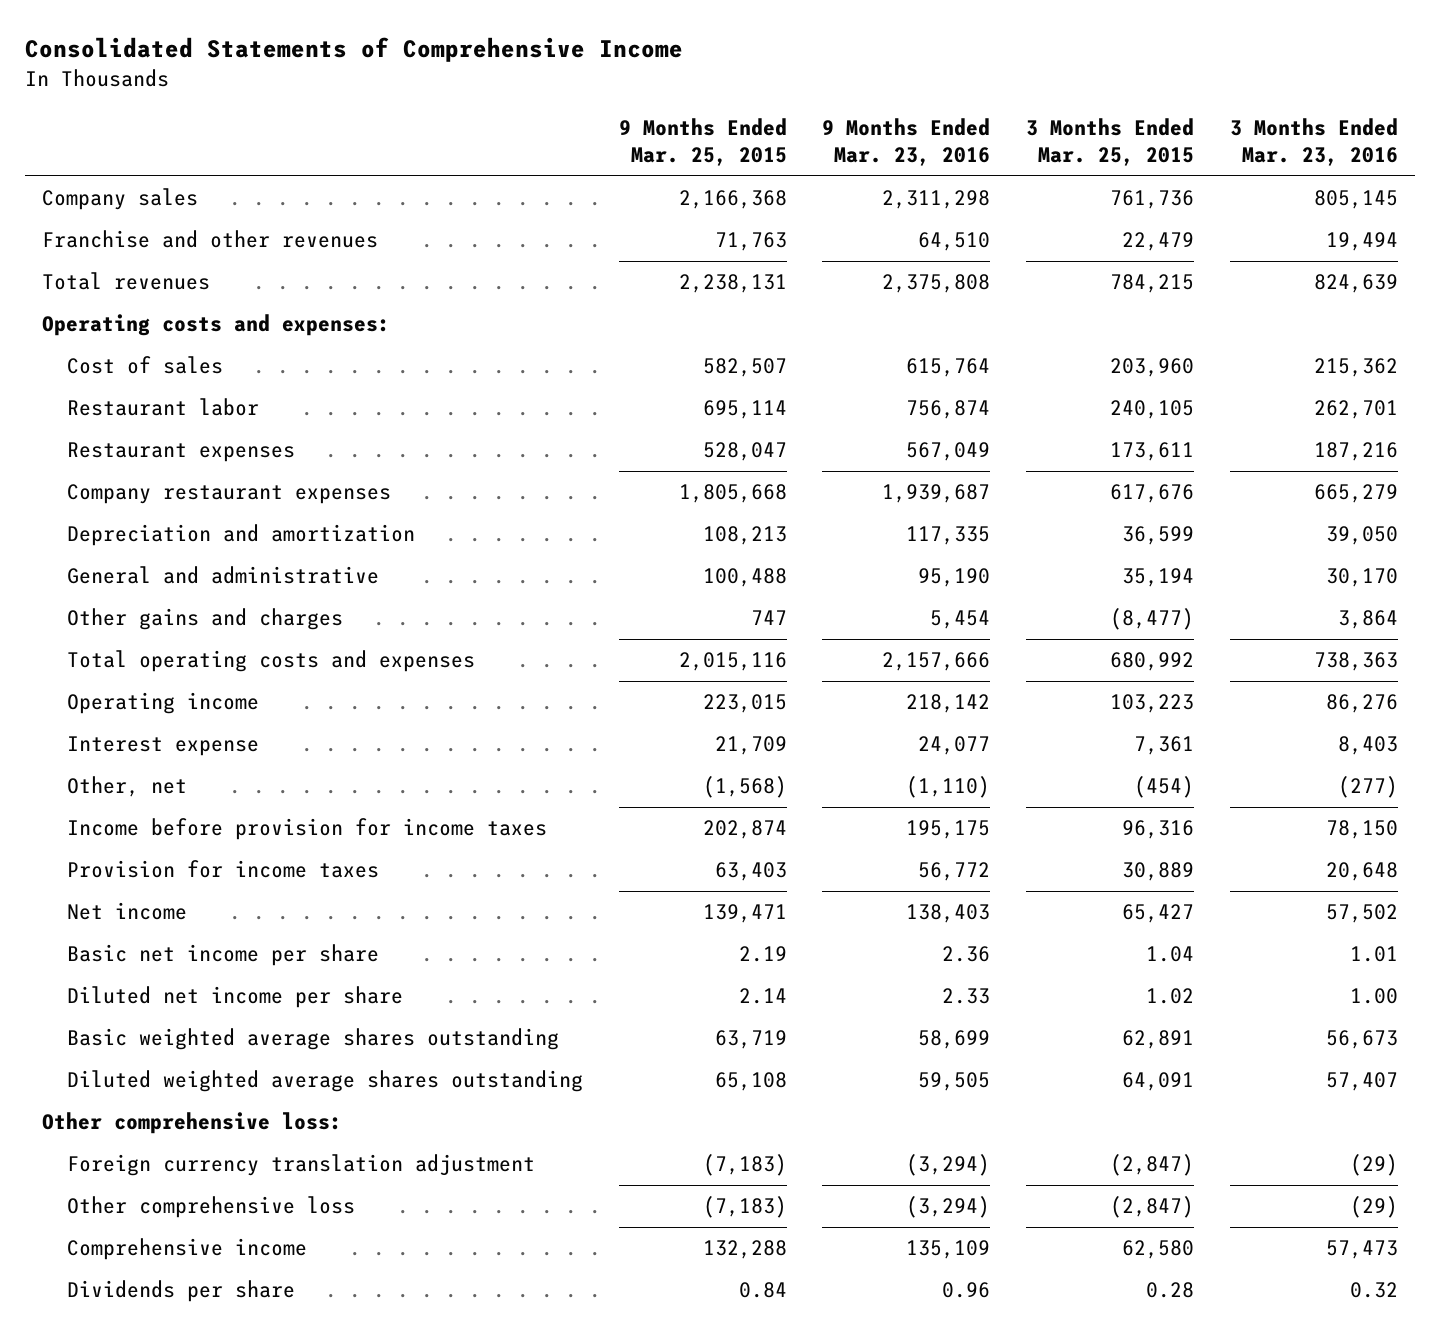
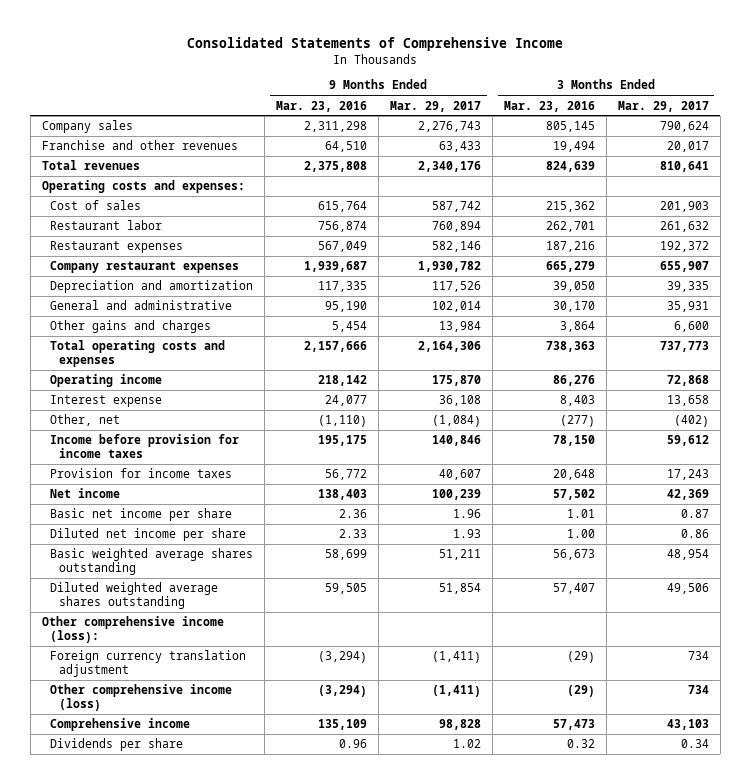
- | 9 Months Ended Mar. 25, 2015 | 9 Months Ended Mar. 23, 2016 | 3 Months Ended Mar. 25, 2015 | 3 Months Ended Mar. 23, 2016
+ | 9 Months Ended Mar. 23, 2016 | 9 Months Ended Mar. 29, 2017 | 3 Months Ended Mar. 23, 2016 | 3 Months Ended Mar. 29, 2017
- Other comprehensive loss:
+ Other comprehensive income (loss):
- Other comprehensive loss | (7,183) | (3,294) | (2,847) | (29)
+ Other comprehensive income (loss) | (3,294) | (1,411) | (29) | 734

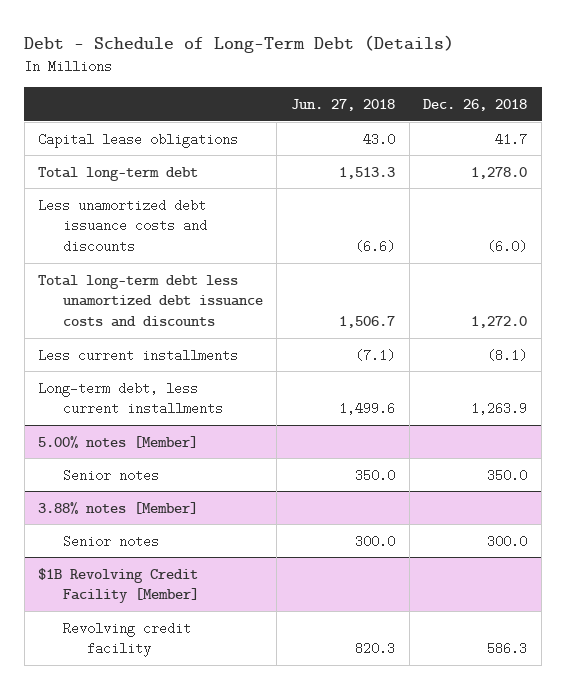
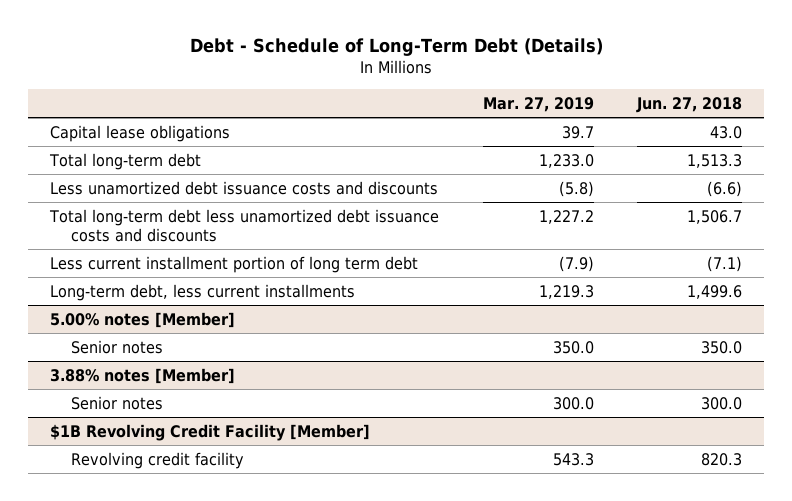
- | Jun. 27, 2018 | Dec. 26, 2018
+ | Mar. 27, 2019 | Jun. 27, 2018
- Less current installments | (7.1) | (8.1)
+ Less current installment portion of long term debt | (7.9) | (7.1)

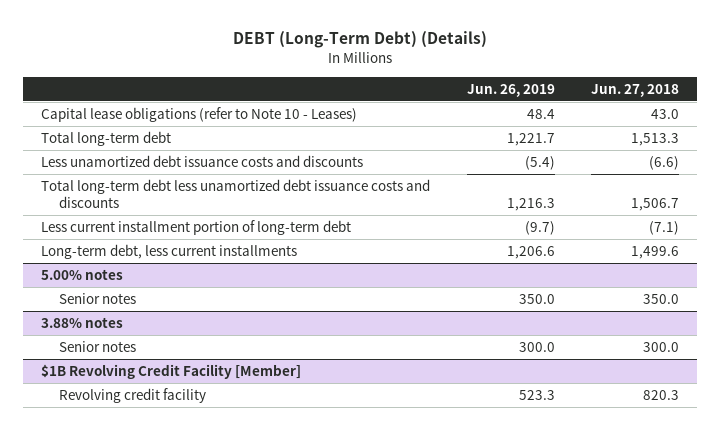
- Debt - Schedule of Long-Term Debt (Details)
+ DEBT (Long-Term Debt) (Details)
- | Mar. 27, 2019 | Jun. 27, 2018
+ | Jun. 26, 2019 | Jun. 27, 2018
- Capital lease obligations | 39.7 | 43.0
+ Capital lease obligations (refer to Note 10 - Leases) | 48.4 | 43.0
- Less current installment portion of long term debt | (7.9) | (7.1)
+ Less current installment portion of long-term debt | (9.7) | (7.1)
- 5.00% notes [Member]
+ 5.00% notes
- 3.88% notes [Member]
+ 3.88% notes

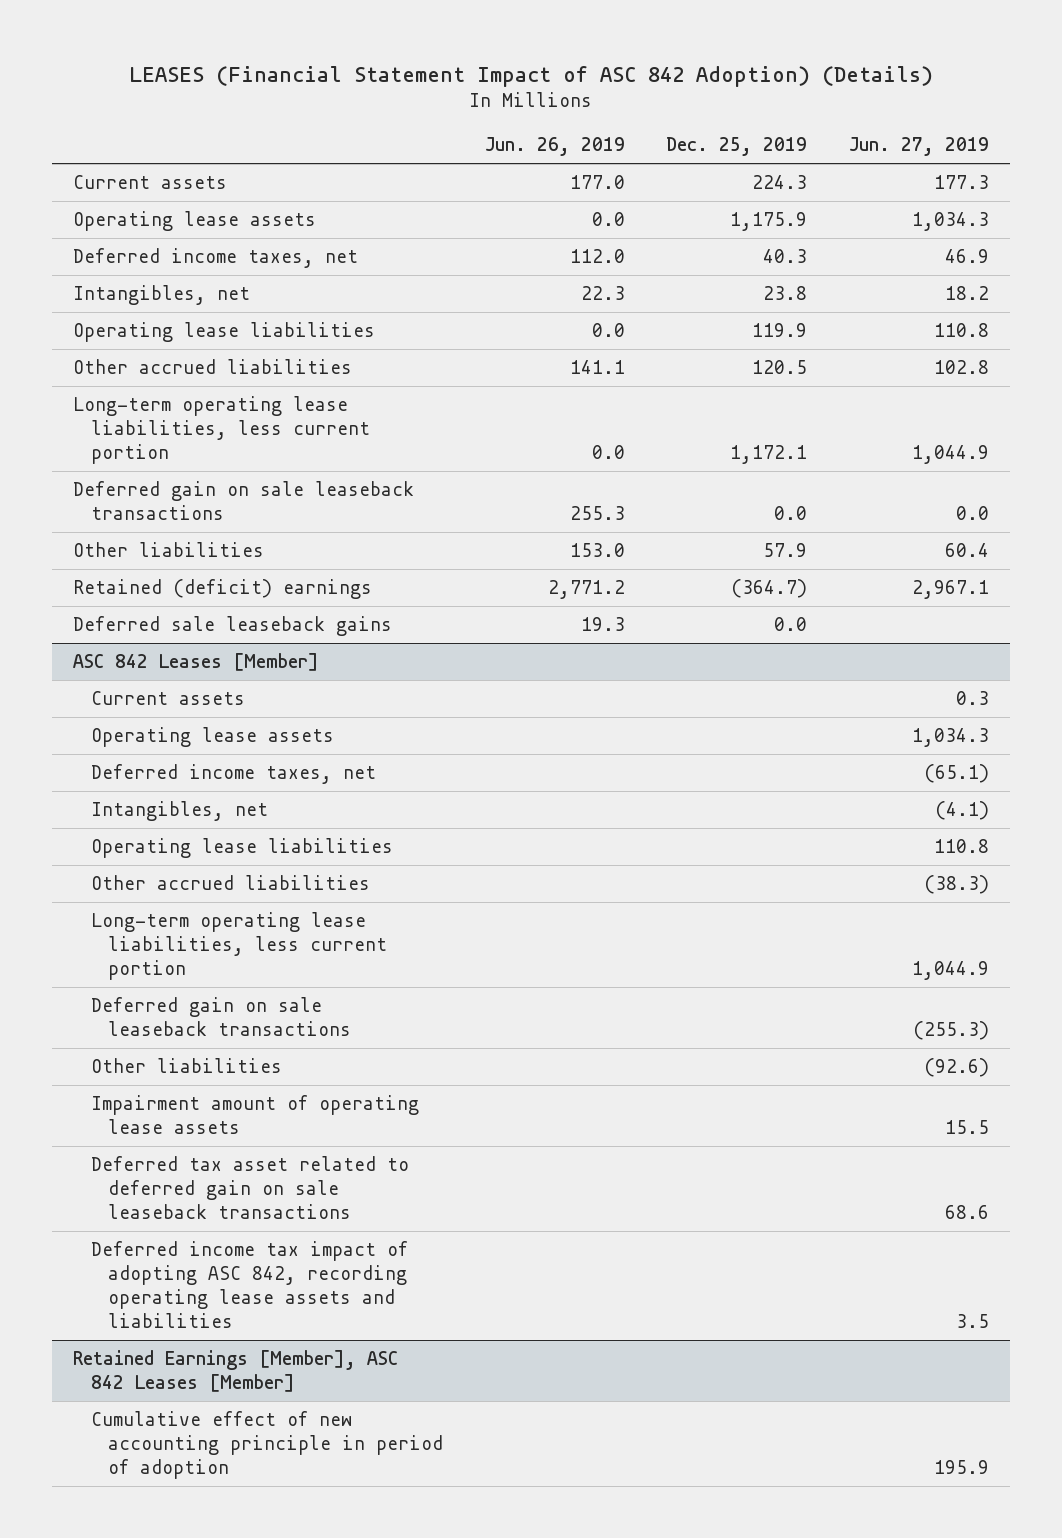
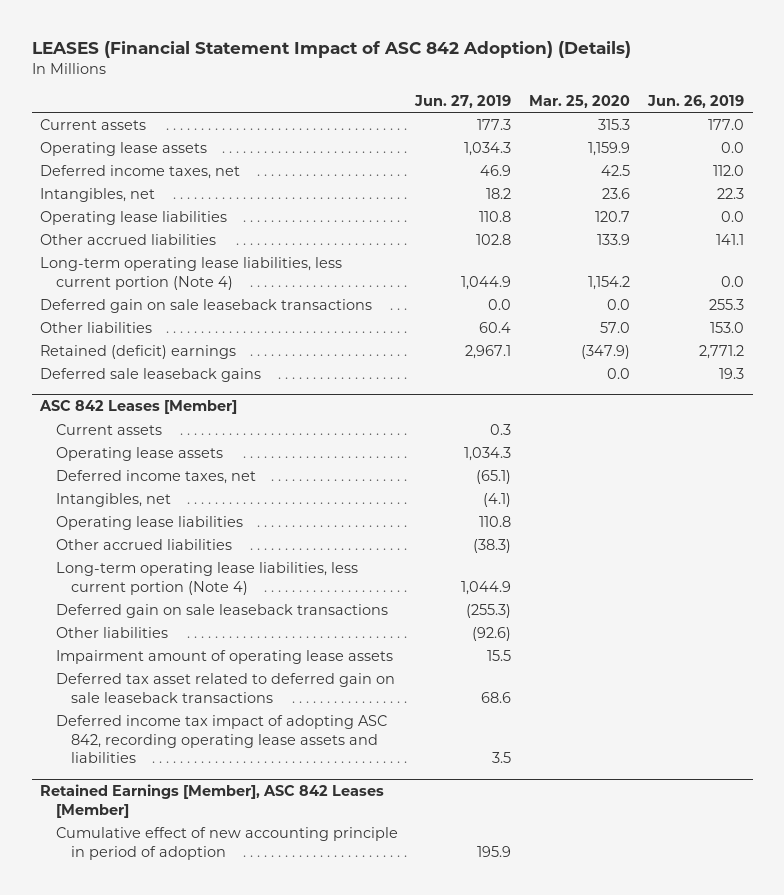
- | Jun. 26, 2019 | Dec. 25, 2019 | Jun. 27, 2019
+ | Jun. 27, 2019 | Mar. 25, 2020 | Jun. 26, 2019
- Long-term operating lease liabilities, less current portion | 0.0 | 1,172.1 | 1,044.9
+ Long-term operating lease liabilities, less current portion (Note 4) | 1,044.9 | 1,154.2 | 0.0
@ ASC 842 Leases [Member]
- Long-term operating lease liabilities, less current portion | | | 1,044.9
+ Long-term operating lease liabilities, less current portion (Note 4) | 1,044.9 | |

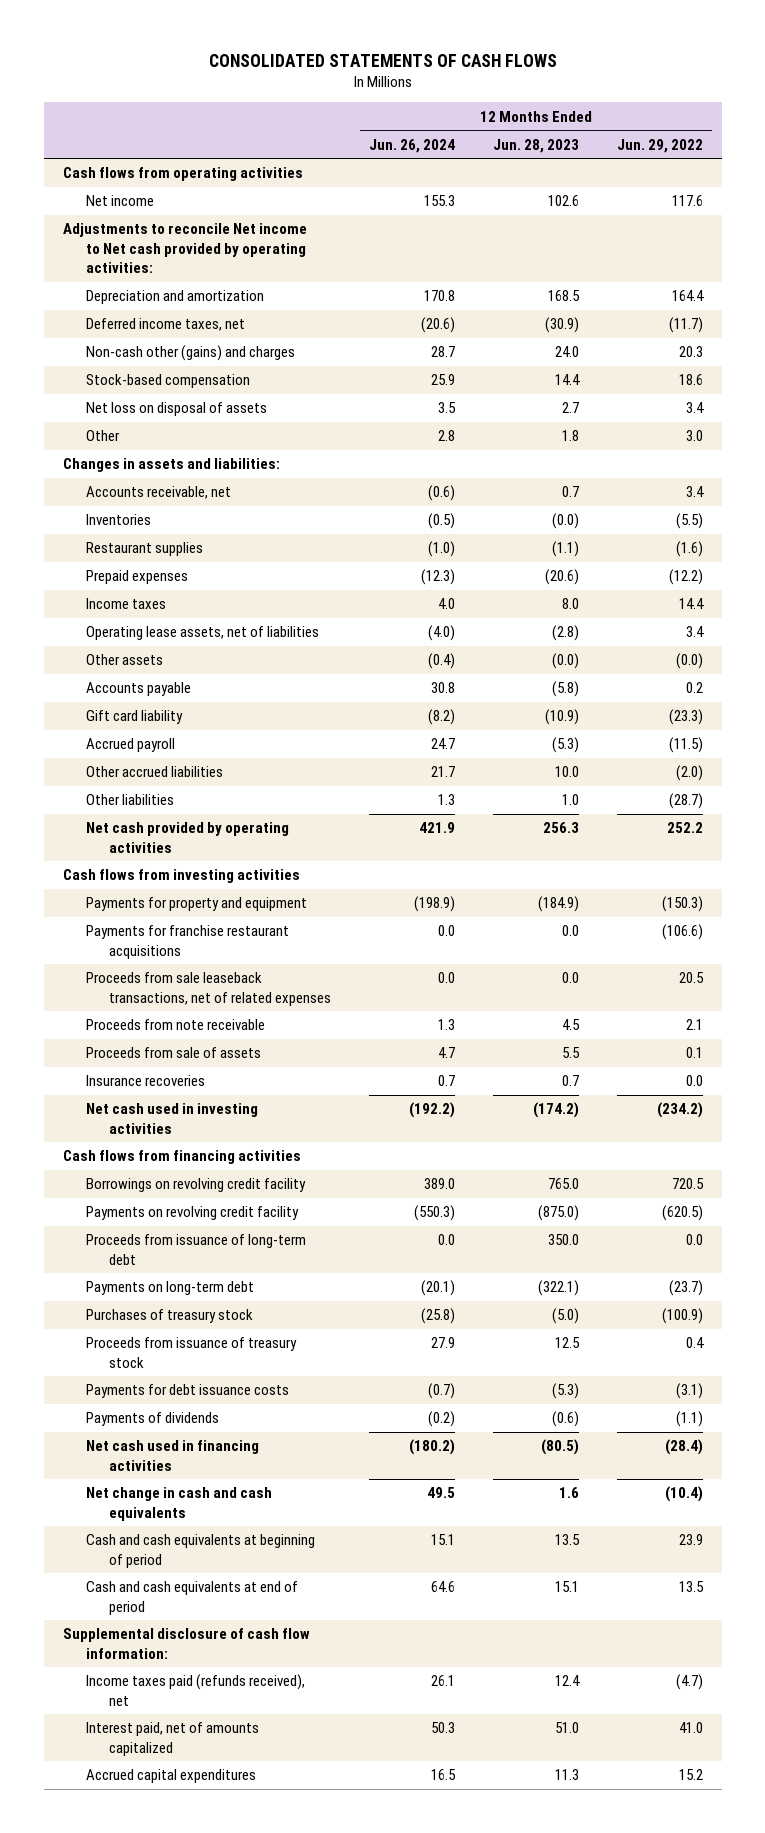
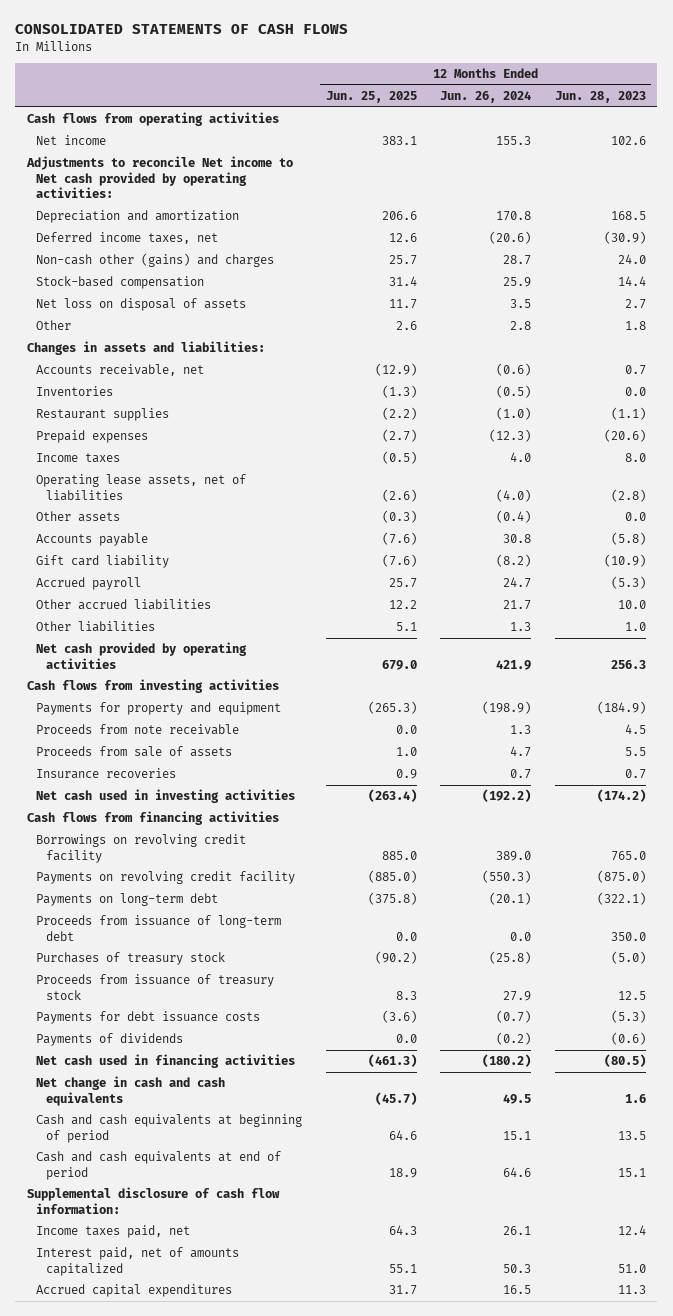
- | 12 Months Ended Jun. 26, 2024 | 12 Months Ended Jun. 28, 2023 | 12 Months Ended Jun. 29, 2022
+ | 12 Months Ended Jun. 25, 2025 | 12 Months Ended Jun. 26, 2024 | 12 Months Ended Jun. 28, 2023
- Inventories | (0.5) | (0.0) | (5.5)
+ Inventories | (1.3) | (0.5) | 0.0
- Other assets | (0.4) | (0.0) | (0.0)
+ Other assets | (0.3) | (0.4) | 0.0
- Payments for franchise restaurant acquisitions | 0.0 | 0.0 | (106.6)
- Proceeds from sale leaseback transactions, net of related expenses | 0.0 | 0.0 | 20.5
moved down: Proceeds from issuance of long-term debt | 0.0 | 0.0 | 350.0
- Income taxes paid (refunds received), net | 26.1 | 12.4 | (4.7)
+ Income taxes paid, net | 64.3 | 26.1 | 12.4

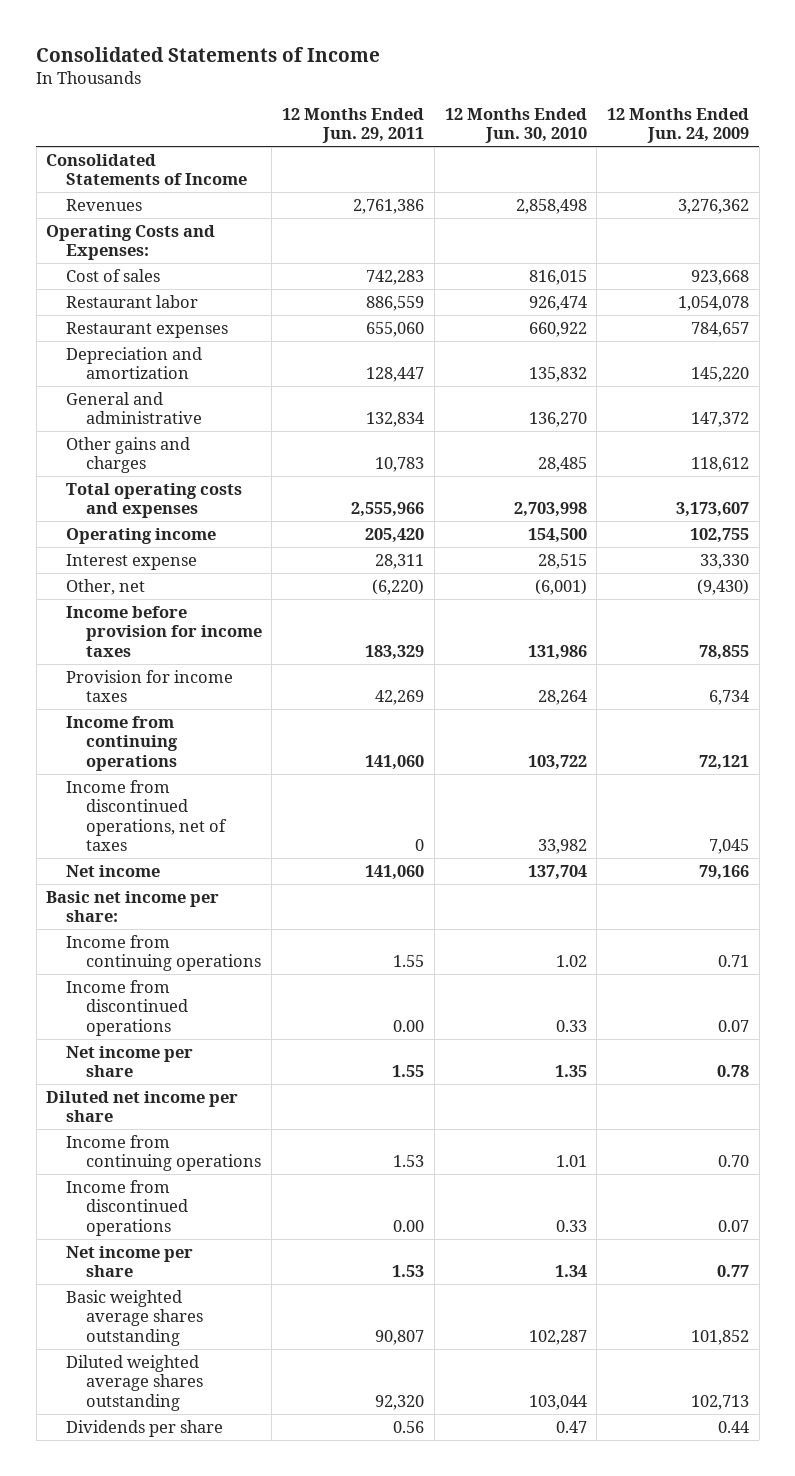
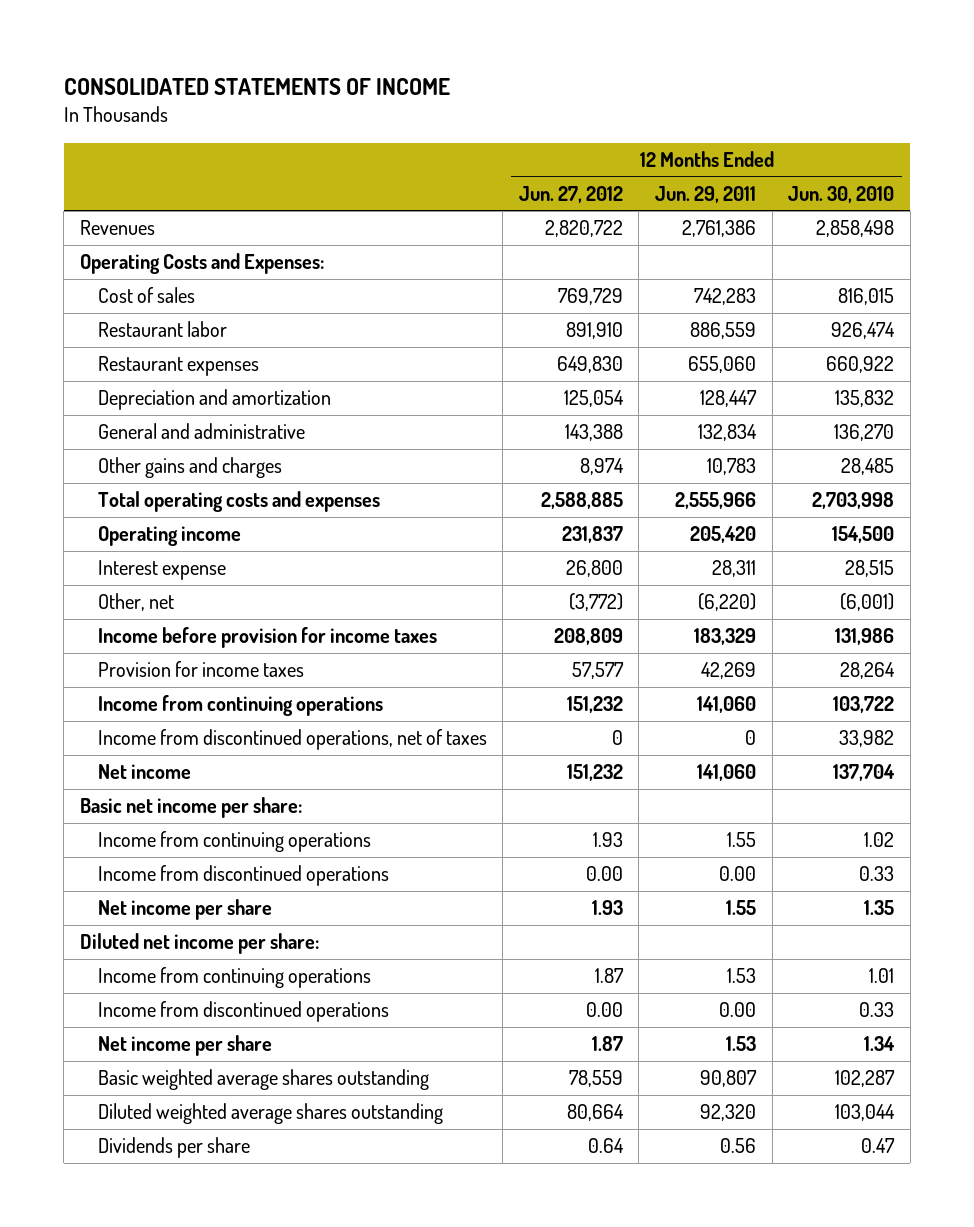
- Consolidated Statements of Income
+ CONSOLIDATED STATEMENTS OF INCOME
- | 12 Months Ended Jun. 29, 2011 | 12 Months Ended Jun. 30, 2010 | 12 Months Ended Jun. 24, 2009
+ | 12 Months Ended Jun. 27, 2012 | 12 Months Ended Jun. 29, 2011 | 12 Months Ended Jun. 30, 2010
- Consolidated Statements of Income
- Diluted net income per share
+ Diluted net income per share:

